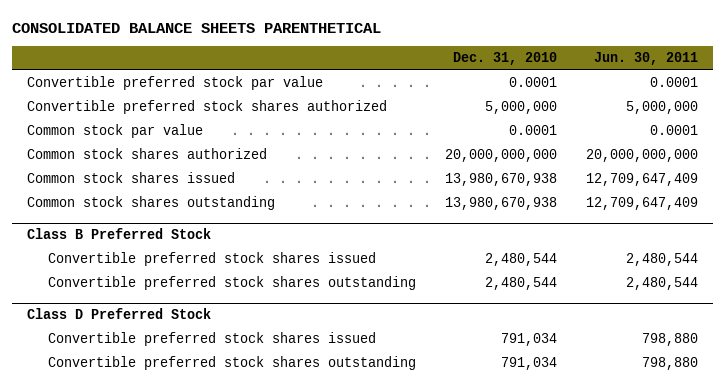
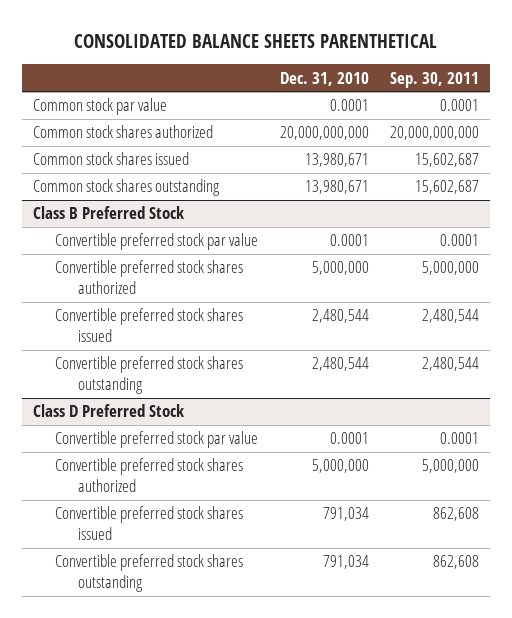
- | Dec. 31, 2010 | Jun. 30, 2011
+ | Dec. 31, 2010 | Sep. 30, 2011
- Convertible preferred stock par value | 0.0001 | 0.0001
- Convertible preferred stock shares authorized | 5,000,000 | 5,000,000
- Common stock shares issued | 13,980,670,938 | 12,709,647,409
- Common stock shares outstanding | 13,980,670,938 | 12,709,647,409
+ Common stock shares issued | 13,980,671 | 15,602,687
+ Common stock shares outstanding | 13,980,671 | 15,602,687
@ Class B Preferred Stock
+ Convertible preferred stock par value | 0.0001 | 0.0001
+ Convertible preferred stock shares authorized | 5,000,000 | 5,000,000
@ Class D Preferred Stock
+ Convertible preferred stock par value | 0.0001 | 0.0001
+ Convertible preferred stock shares authorized | 5,000,000 | 5,000,000

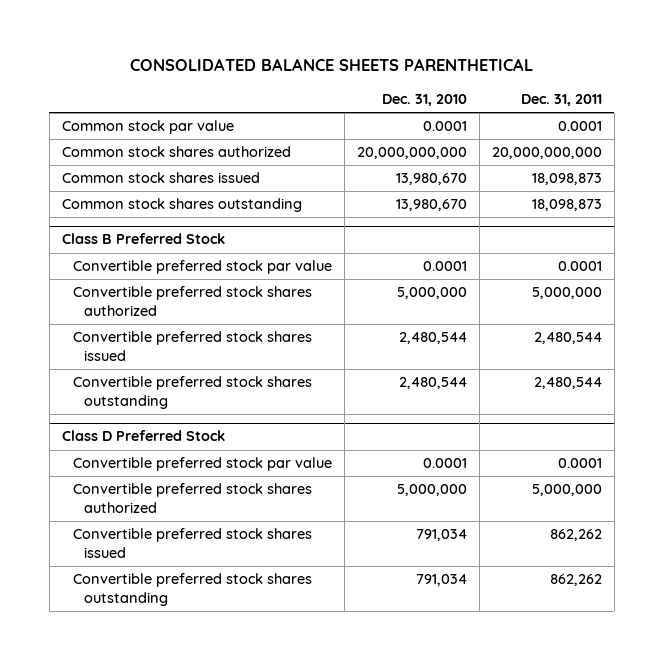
- | Dec. 31, 2010 | Sep. 30, 2011
+ | Dec. 31, 2010 | Dec. 31, 2011
- Common stock shares issued | 13,980,671 | 15,602,687
- Common stock shares outstanding | 13,980,671 | 15,602,687
+ Common stock shares issued | 13,980,670 | 18,098,873
+ Common stock shares outstanding | 13,980,670 | 18,098,873

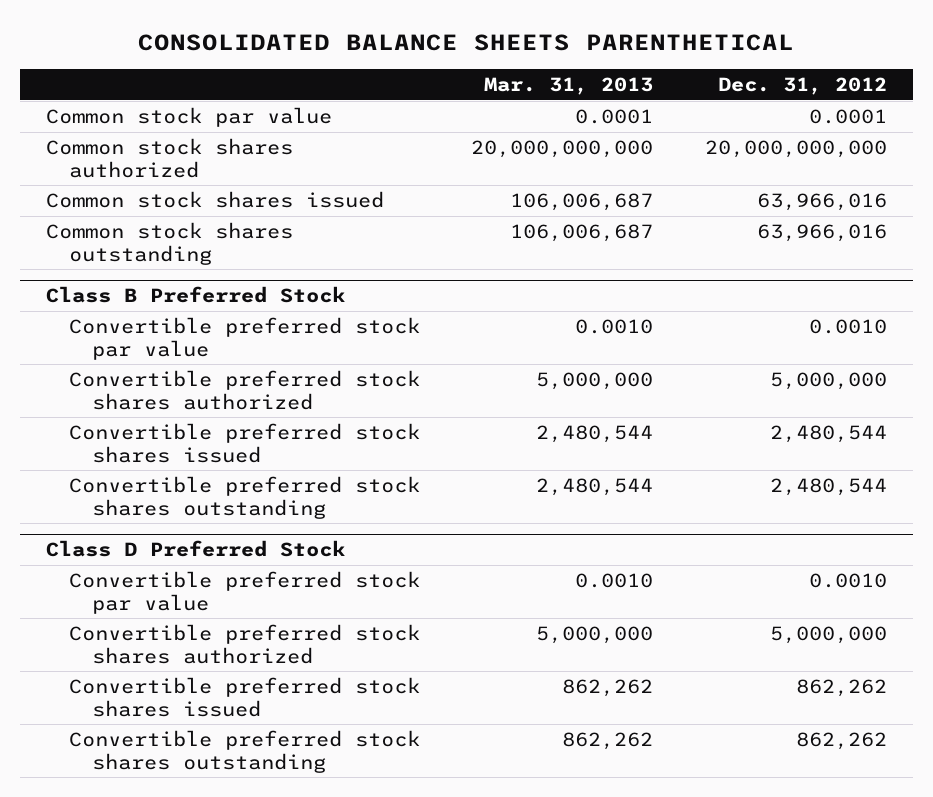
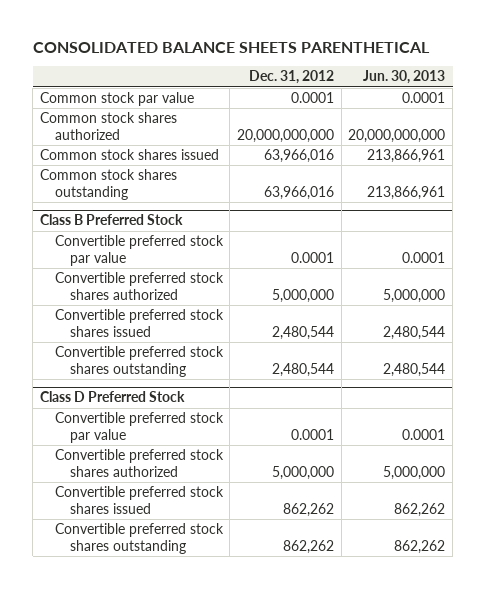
- | Mar. 31, 2013 | Dec. 31, 2012
+ | Dec. 31, 2012 | Jun. 30, 2013
@ Class B Preferred Stock
- Convertible preferred stock par value | 0.0010 | 0.0010
+ Convertible preferred stock par value | 0.0001 | 0.0001
@ Class D Preferred Stock
- Convertible preferred stock par value | 0.0010 | 0.0010
+ Convertible preferred stock par value | 0.0001 | 0.0001

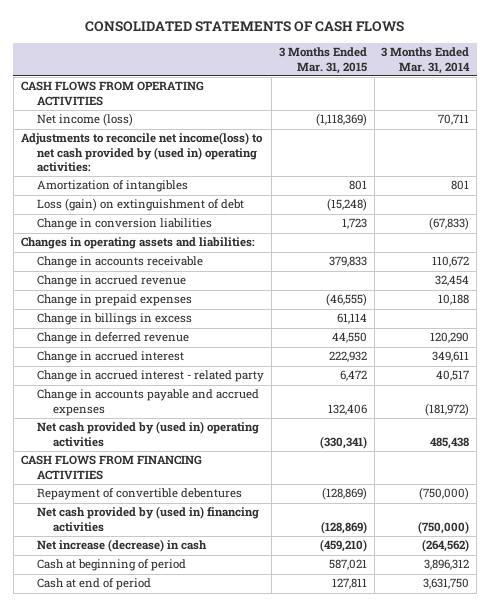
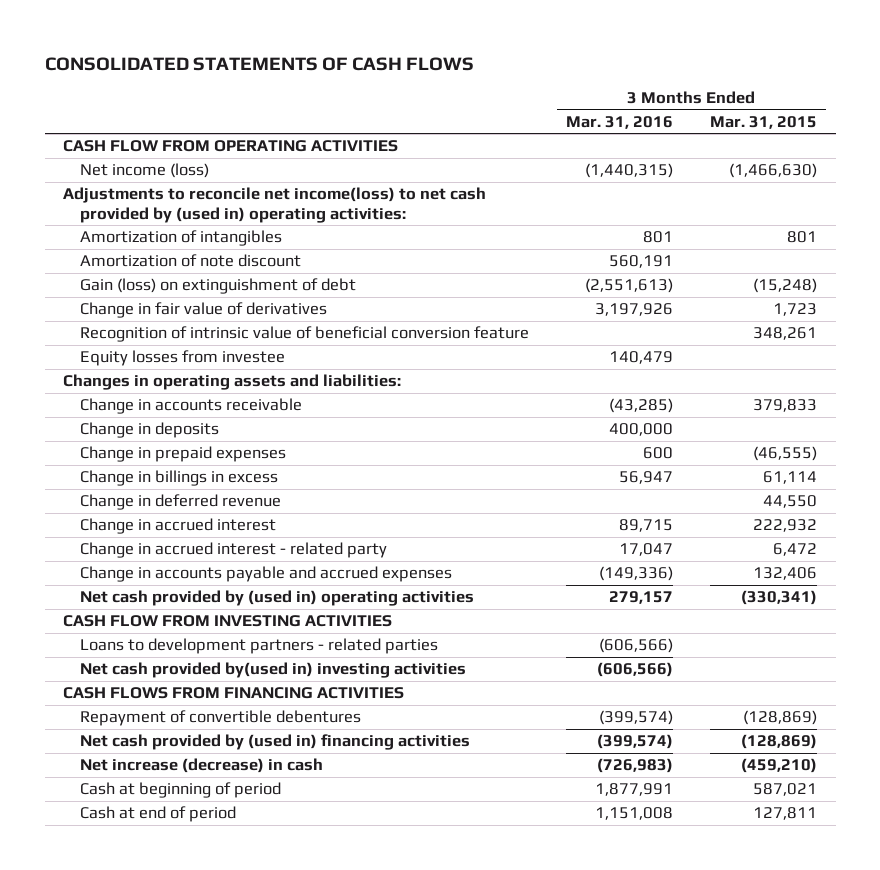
- | 3 Months Ended Mar. 31, 2015 | 3 Months Ended Mar. 31, 2014
+ | 3 Months Ended Mar. 31, 2016 | 3 Months Ended Mar. 31, 2015
- CASH FLOWS FROM OPERATING ACTIVITIES
- Net income (loss) | (1,118,369) | 70,711
+ CASH FLOW FROM OPERATING ACTIVITIES
+ Net income (loss) | (1,440,315) | (1,466,630)
- Loss (gain) on extinguishment of debt | (15,248) |
- Change in conversion liabilities | 1,723 | (67,833)
+ Amortization of note discount | 560,191 |
+ Gain (loss) on extinguishment of debt | (2,551,613) | (15,248)
+ Change in fair value of derivatives | 3,197,926 | 1,723
+ Recognition of intrinsic value of beneficial conversion feature | | 348,261
+ Equity losses from investee | 140,479 |
- Change in accrued revenue | | 32,454
+ Change in deposits | 400,000 |
+ CASH FLOW FROM INVESTING ACTIVITIES
+ Loans to development partners - related parties | (606,566) |
+ Net cash provided by(used in) investing activities | (606,566) |

